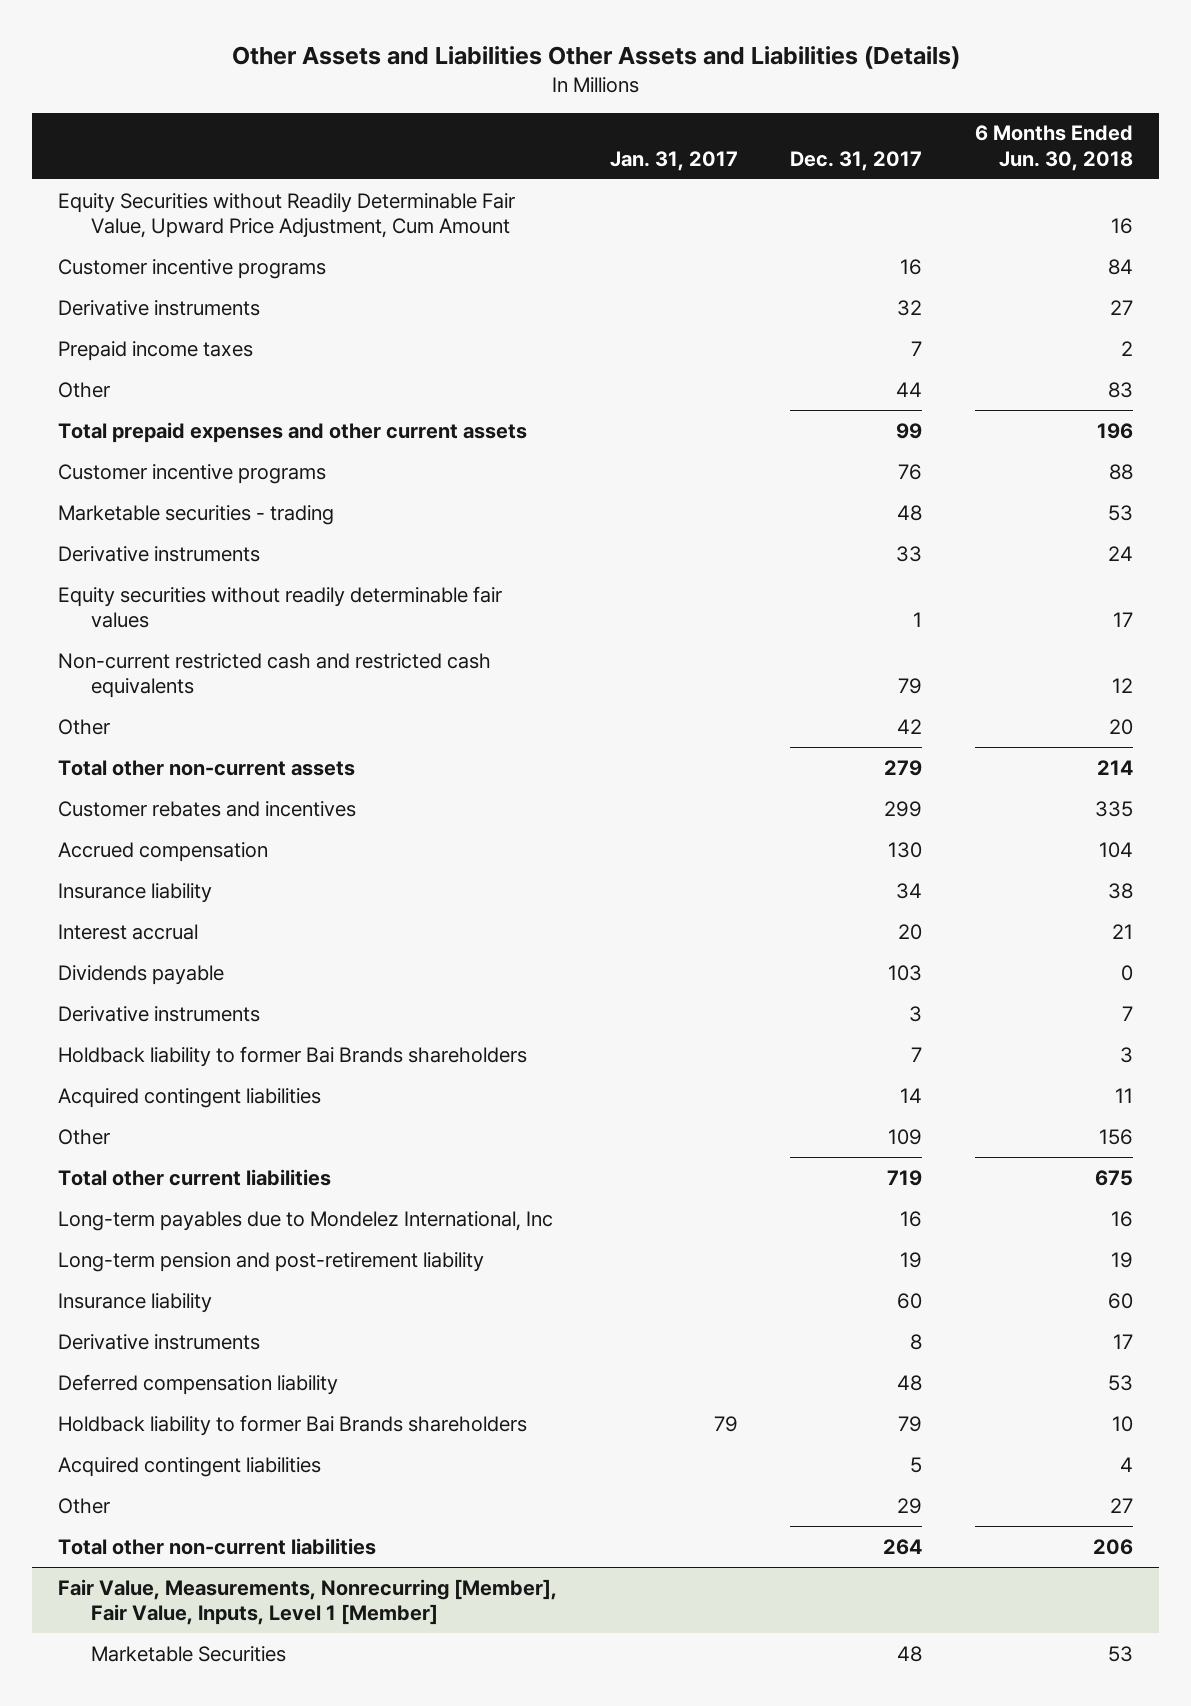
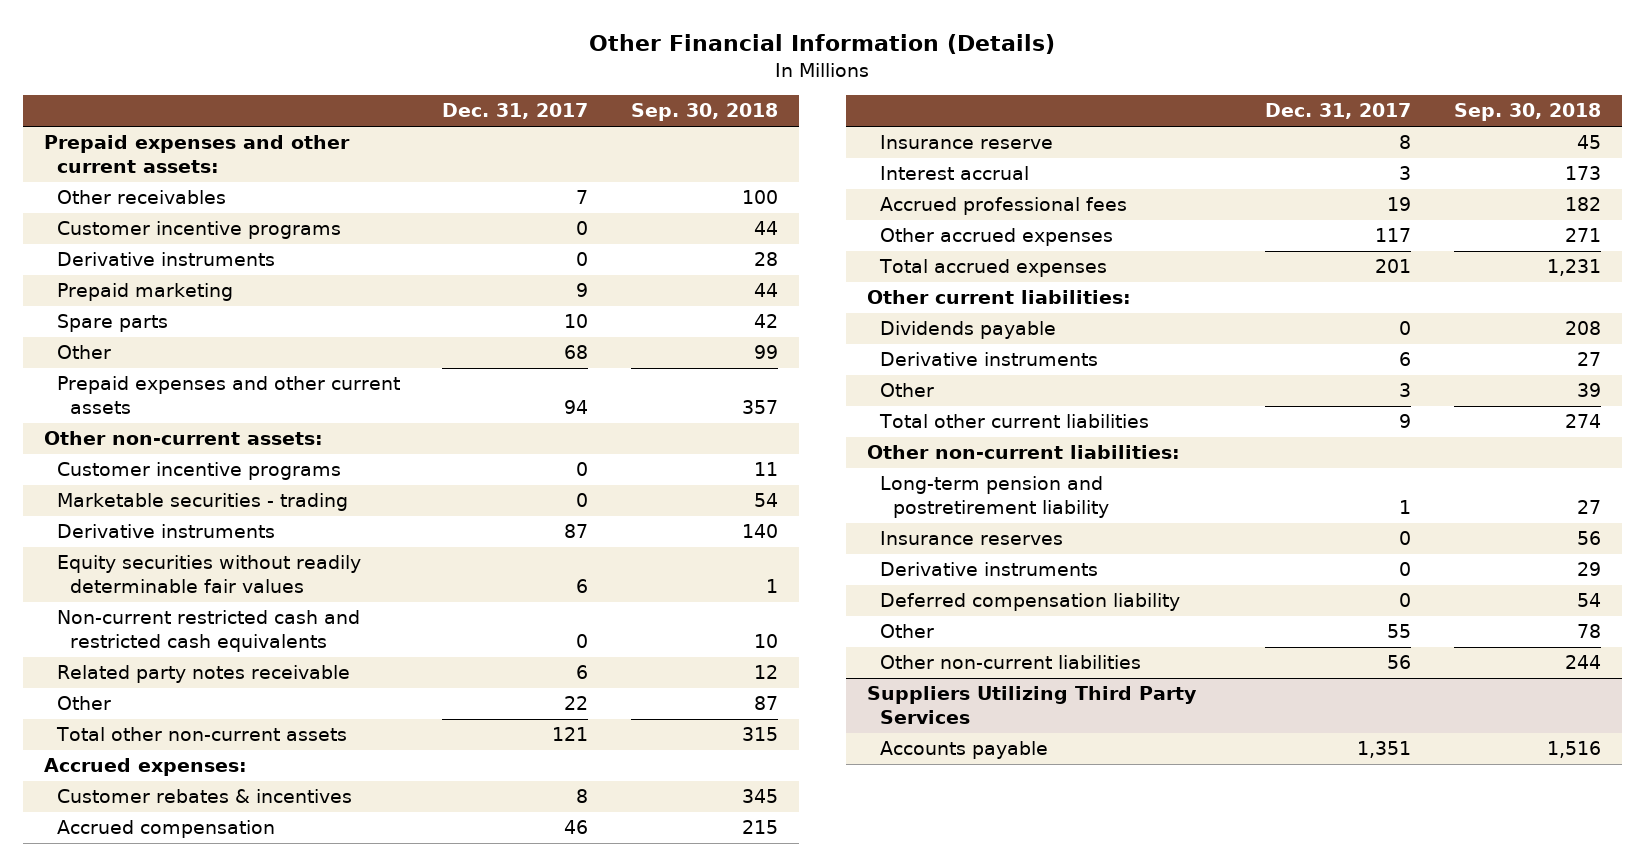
- Other Assets and Liabilities Other Assets and Liabilities (Details)
+ Other Financial Information (Details)
- | Jan. 31, 2017 | Dec. 31, 2017 | 6 Months Ended Jun. 30, 2018
+ | Dec. 31, 2017 | Sep. 30, 2018
- Equity Securities without Readily Determinable Fair Value, Upward Price Adjustment, Cum Amount | | | 16
- Customer incentive programs | | 16 | 84
- Derivative instruments | | 32 | 27
- Prepaid income taxes | | 7 | 2
- Other | | 44 | 83
- Total prepaid expenses and other current assets | | 99 | 196
- Customer incentive programs | | 76 | 88
- Marketable securities - trading | | 48 | 53
- Derivative instruments | | 33 | 24
- Equity securities without readily determinable fair values | | 1 | 17
- Non-current restricted cash and restricted cash equivalents | | 79 | 12
- Other | | 42 | 20
- Total other non-current assets | | 279 | 214
- Customer rebates and incentives | | 299 | 335
- Accrued compensation | | 130 | 104
- Insurance liability | | 34 | 38
- Interest accrual | | 20 | 21
- Dividends payable | | 103 | 0
- Derivative instruments | | 3 | 7
- Holdback liability to former Bai Brands shareholders | | 7 | 3
- Acquired contingent liabilities | | 14 | 11
- Other | | 109 | 156
- Total other current liabilities | | 719 | 675
- Long-term payables due to Mondelez International, Inc | | 16 | 16
- Long-term pension and post-retirement liability | | 19 | 19
- Insurance liability | | 60 | 60
- Derivative instruments | | 8 | 17
- Deferred compensation liability | | 48 | 53
- Holdback liability to former Bai Brands shareholders | 79 | 79 | 10
- Acquired contingent liabilities | | 5 | 4
- Other | | 29 | 27
- Total other non-current liabilities | | 264 | 206
- Fair Value, Measurements, Nonrecurring [Member], Fair Value, Inputs, Level 1 [Member]
- Marketable Securities | | 48 | 53
+ Prepaid expenses and other current assets:
+ Other receivables | 7 | 100
+ Customer incentive programs | 0 | 44
+ Derivative instruments | 0 | 28
+ Prepaid marketing | 9 | 44
+ Spare parts | 10 | 42
+ Other | 68 | 99
+ Prepaid expenses and other current assets | 94 | 357
+ Other non-current assets:
+ Customer incentive programs | 0 | 11
+ Marketable securities - trading | 0 | 54
+ Derivative instruments | 87 | 140
+ Equity securities without readily determinable fair values | 6 | 1
+ Non-current restricted cash and restricted cash equivalents | 0 | 10
+ Related party notes receivable | 6 | 12
+ Other | 22 | 87
+ Total other non-current assets | 121 | 315
+ Accrued expenses:
+ Customer rebates & incentives | 8 | 345
+ Accrued compensation | 46 | 215
+ Insurance reserve | 8 | 45
+ Interest accrual | 3 | 173
+ Accrued professional fees | 19 | 182
+ Other accrued expenses | 117 | 271
+ Total accrued expenses | 201 | 1,231
+ Other current liabilities:
+ Dividends payable | 0 | 208
+ Derivative instruments | 6 | 27
+ Other | 3 | 39
+ Total other current liabilities | 9 | 274
+ Other non-current liabilities:
+ Long-term pension and postretirement liability | 1 | 27
+ Insurance reserves | 0 | 56
+ Derivative instruments | 0 | 29
+ Deferred compensation liability | 0 | 54
+ Other | 55 | 78
+ Other non-current liabilities | 56 | 244
+ Suppliers Utilizing Third Party Services
+ Accounts payable | 1,351 | 1,516

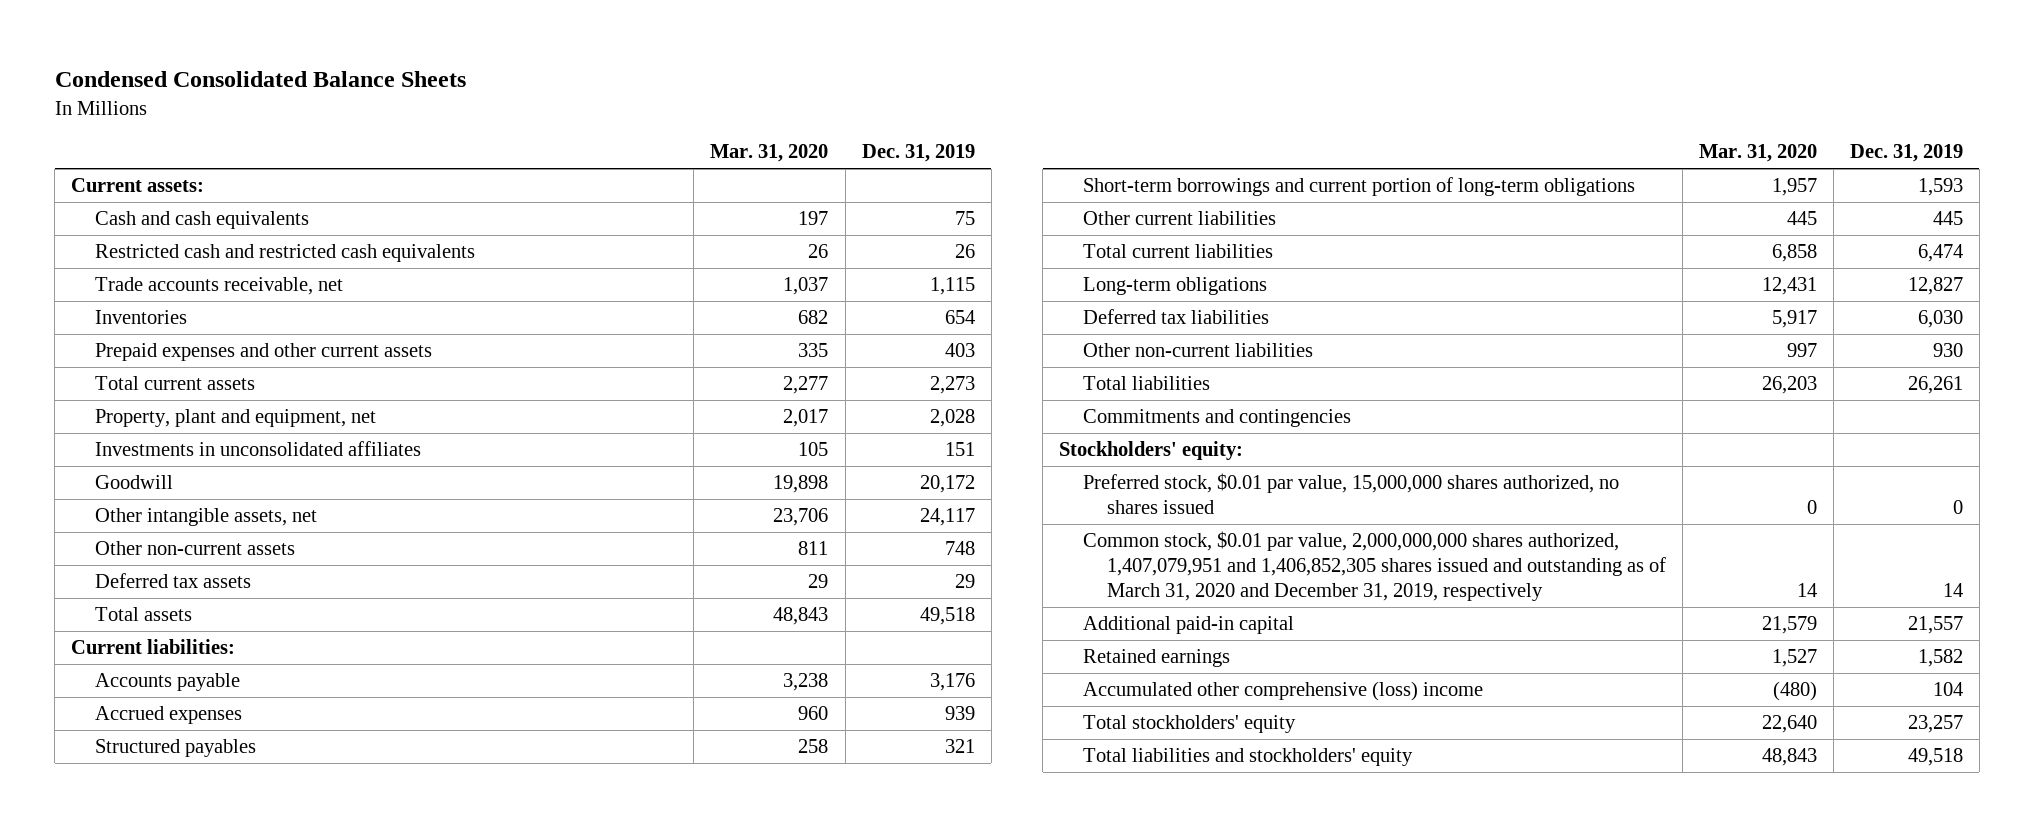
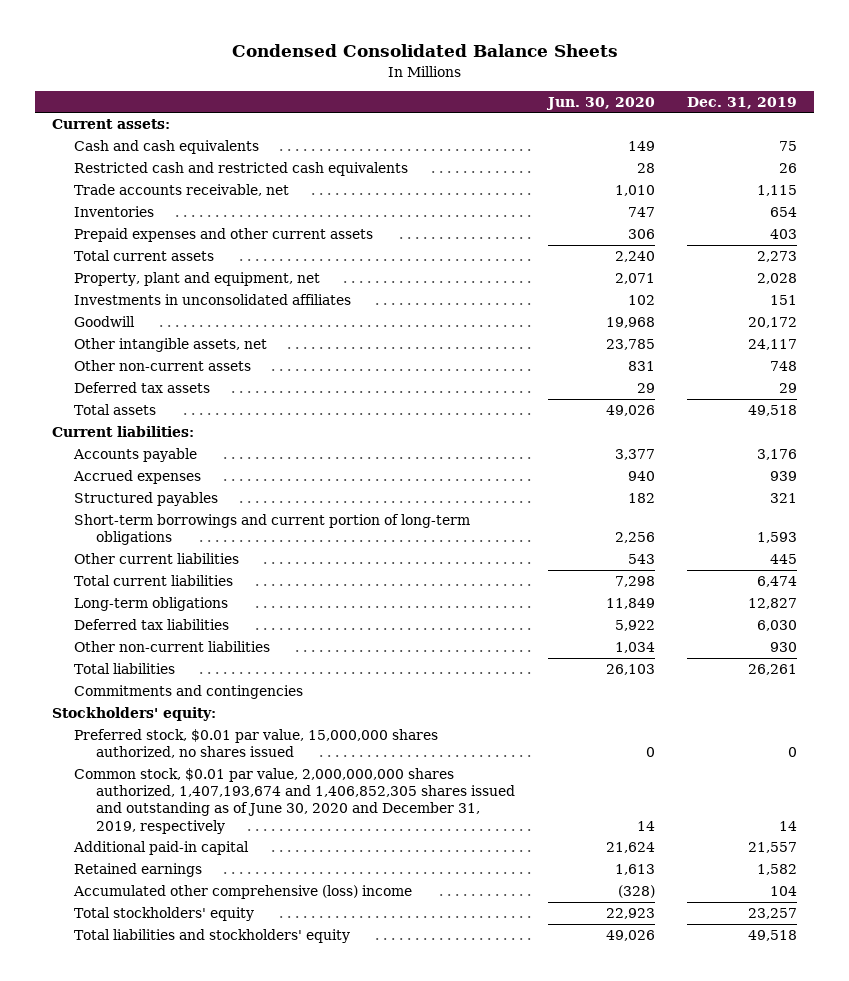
- | Mar. 31, 2020 | Dec. 31, 2019
+ | Jun. 30, 2020 | Dec. 31, 2019
- Common stock, $0.01 par value, 2,000,000,000 shares authorized, 1,407,079,951 and 1,406,852,305 shares issued and outstanding as of March 31, 2020 and December 31, 2019, respectively | 14 | 14
+ Common stock, $0.01 par value, 2,000,000,000 shares authorized, 1,407,193,674 and 1,406,852,305 shares issued and outstanding as of June 30, 2020 and December 31, 2019, respectively | 14 | 14

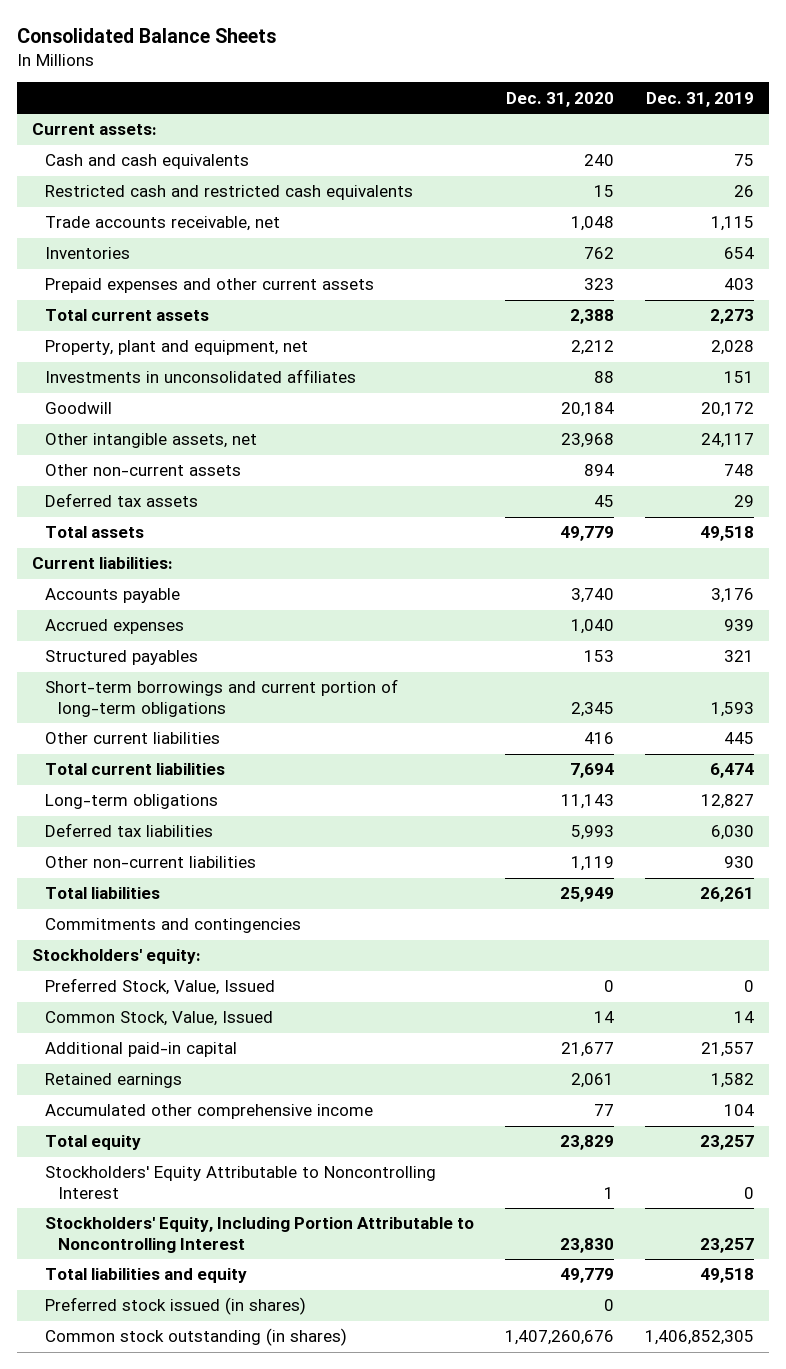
- Condensed Consolidated Balance Sheets
+ Consolidated Balance Sheets
- | Jun. 30, 2020 | Dec. 31, 2019
+ | Dec. 31, 2020 | Dec. 31, 2019
- Preferred stock, $0.01 par value, 15,000,000 shares authorized, no shares issued | 0 | 0
- Common stock, $0.01 par value, 2,000,000,000 shares authorized, 1,407,193,674 and 1,406,852,305 shares issued and outstanding as of June 30, 2020 and December 31, 2019, respectively | 14 | 14
+ Preferred Stock, Value, Issued | 0 | 0
+ Common Stock, Value, Issued | 14 | 14
- Accumulated other comprehensive (loss) income | (328) | 104
- Total stockholders' equity | 22,923 | 23,257
- Total liabilities and stockholders' equity | 49,026 | 49,518
+ Accumulated other comprehensive income | 77 | 104
+ Total equity | 23,829 | 23,257
+ Stockholders' Equity Attributable to Noncontrolling Interest | 1 | 0
+ Stockholders' Equity, Including Portion Attributable to Noncontrolling Interest | 23,830 | 23,257
+ Total liabilities and equity | 49,779 | 49,518
+ Preferred stock issued (in shares) | 0 |
+ Common stock outstanding (in shares) | 1,407,260,676 | 1,406,852,305

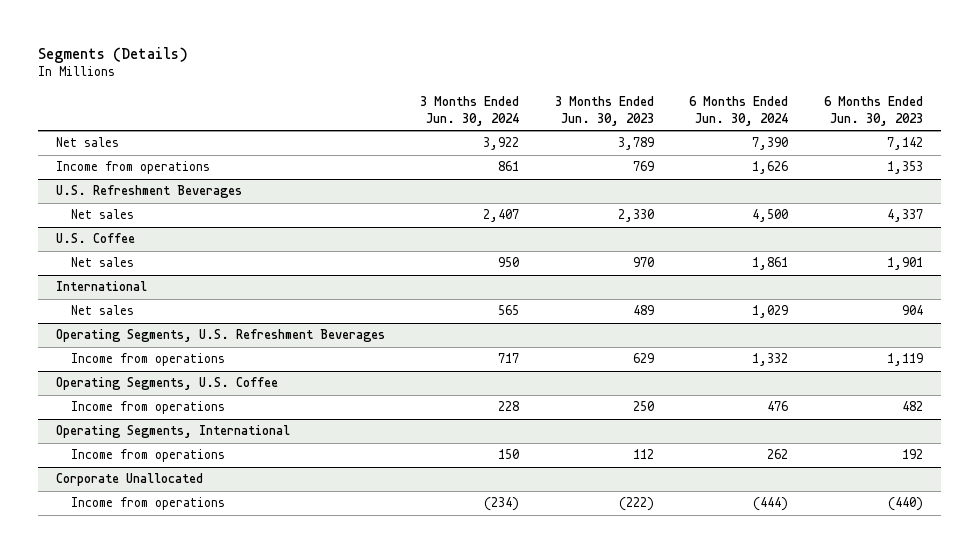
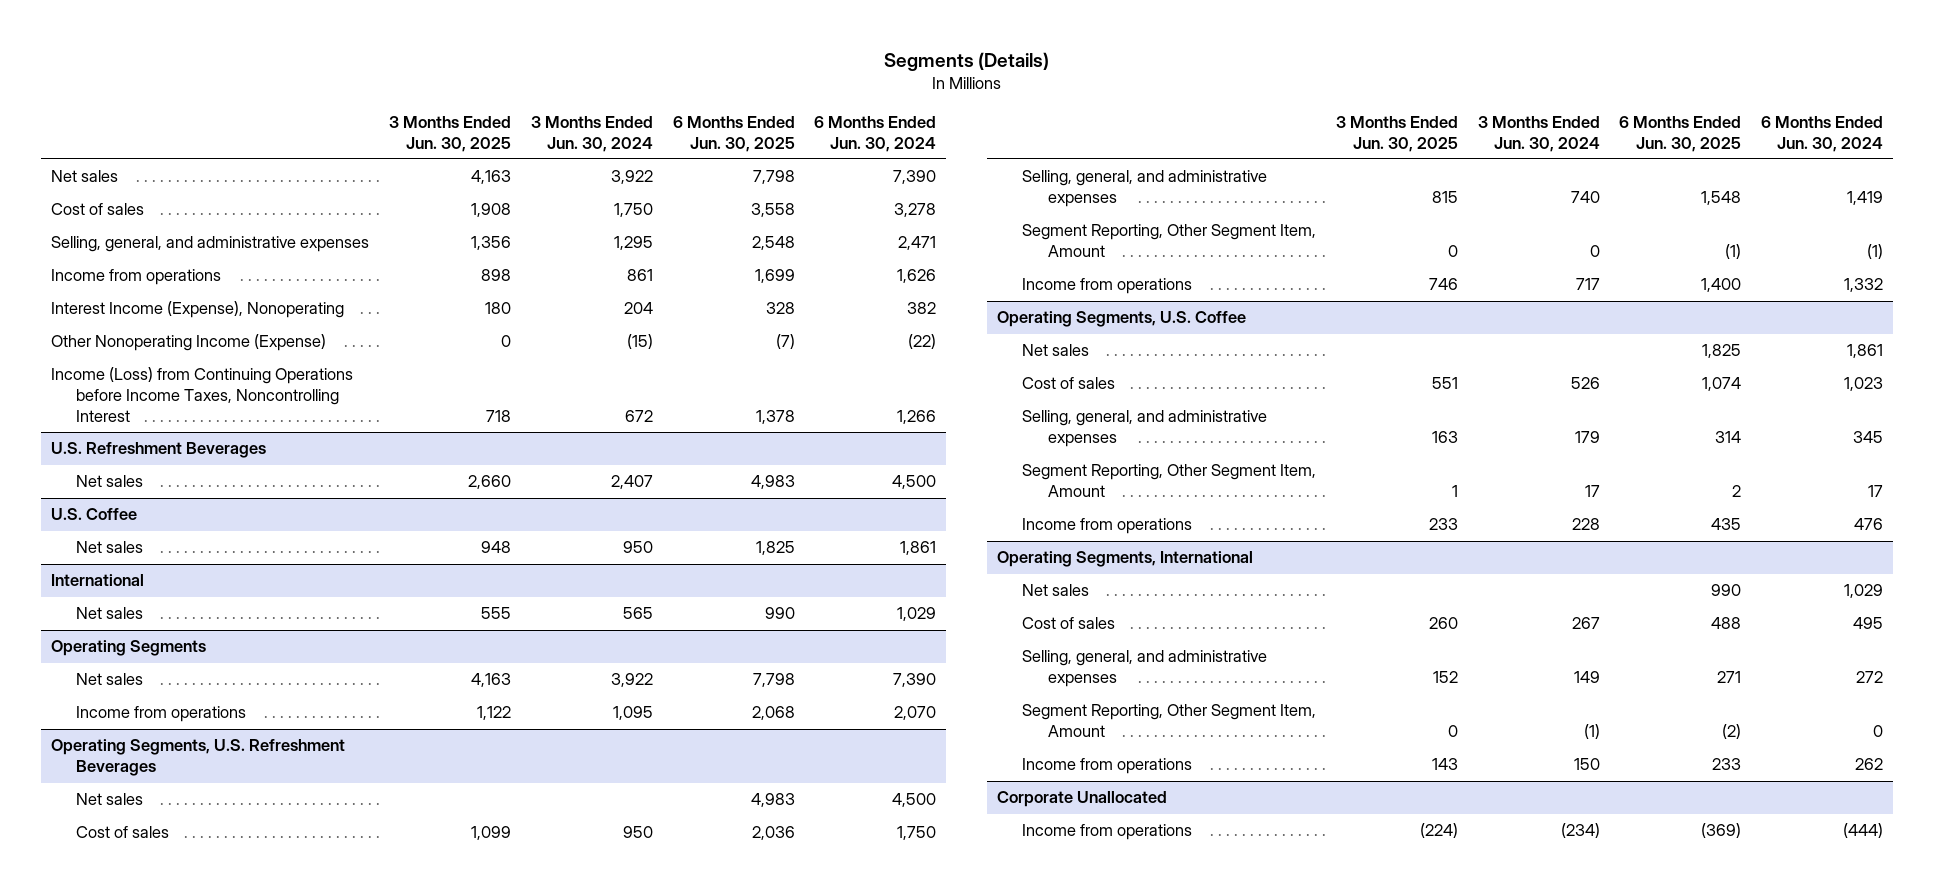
- | 3 Months Ended Jun. 30, 2024 | 3 Months Ended Jun. 30, 2023 | 6 Months Ended Jun. 30, 2024 | 6 Months Ended Jun. 30, 2023
+ | 3 Months Ended Jun. 30, 2025 | 3 Months Ended Jun. 30, 2024 | 6 Months Ended Jun. 30, 2025 | 6 Months Ended Jun. 30, 2024
+ Cost of sales | 1,908 | 1,750 | 3,558 | 3,278
+ Selling, general, and administrative expenses | 1,356 | 1,295 | 2,548 | 2,471
+ Interest Income (Expense), Nonoperating | 180 | 204 | 328 | 382
+ Other Nonoperating Income (Expense) | 0 | (15) | (7) | (22)
+ Income (Loss) from Continuing Operations before Income Taxes, Noncontrolling Interest | 718 | 672 | 1,378 | 1,266
+ Operating Segments
+ Net sales | 4,163 | 3,922 | 7,798 | 7,390
+ Income from operations | 1,122 | 1,095 | 2,068 | 2,070
@ Operating Segments, U.S. Refreshment Beverages
+ Net sales | | | 4,983 | 4,500
+ Cost of sales | 1,099 | 950 | 2,036 | 1,750
+ Selling, general, and administrative expenses | 815 | 740 | 1,548 | 1,419
+ Segment Reporting, Other Segment Item, Amount | 0 | 0 | (1) | (1)
@ Operating Segments, U.S. Coffee
+ Net sales | | | 1,825 | 1,861
+ Cost of sales | 551 | 526 | 1,074 | 1,023
+ Selling, general, and administrative expenses | 163 | 179 | 314 | 345
+ Segment Reporting, Other Segment Item, Amount | 1 | 17 | 2 | 17
@ Operating Segments, International
+ Net sales | | | 990 | 1,029
+ Cost of sales | 260 | 267 | 488 | 495
+ Selling, general, and administrative expenses | 152 | 149 | 271 | 272
+ Segment Reporting, Other Segment Item, Amount | 0 | (1) | (2) | 0

